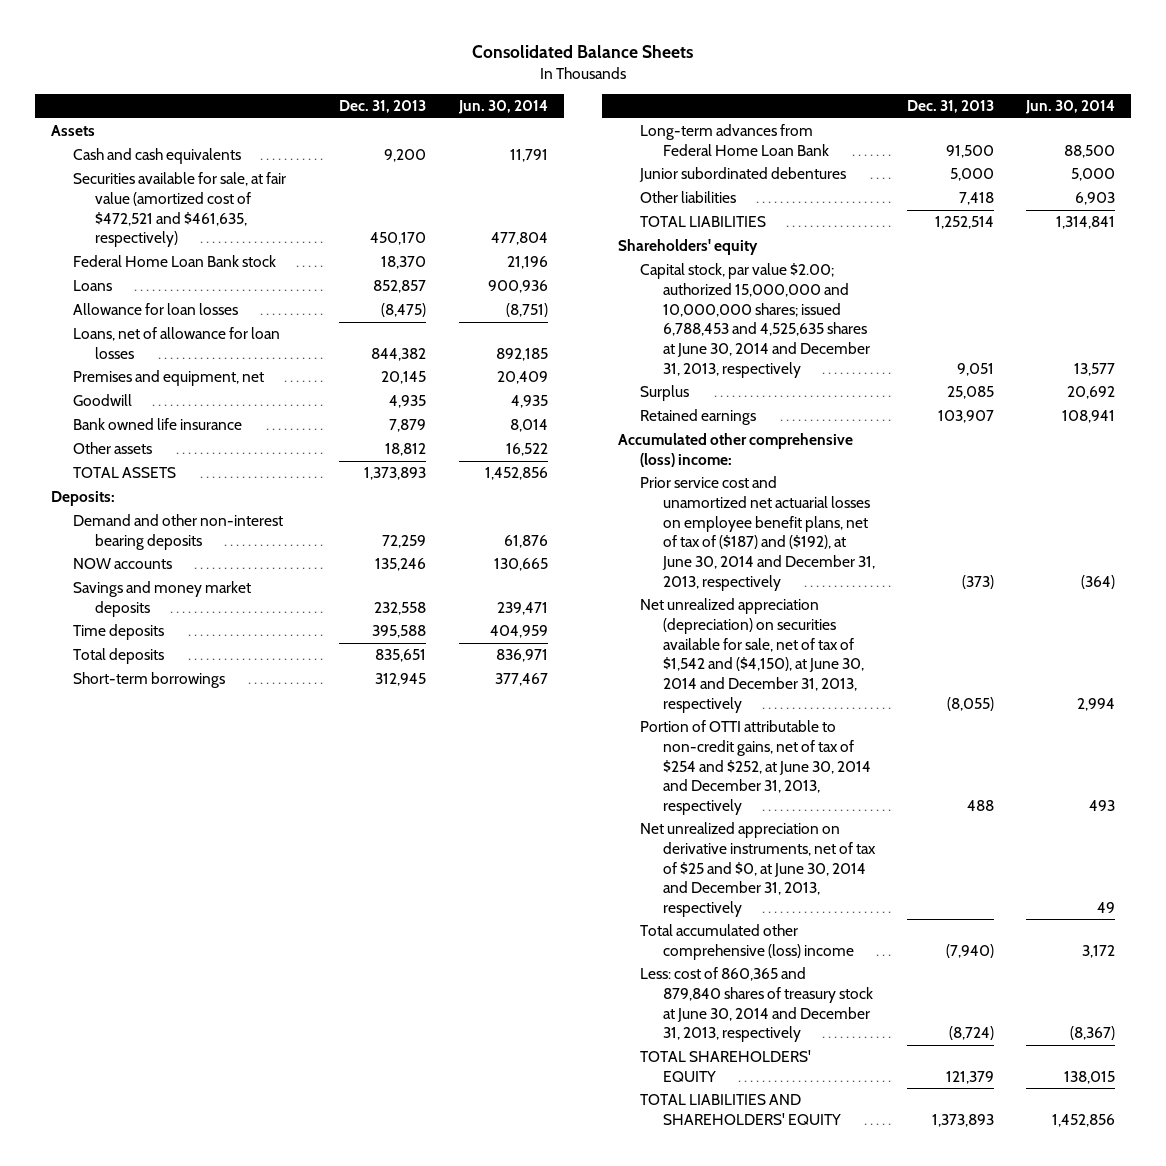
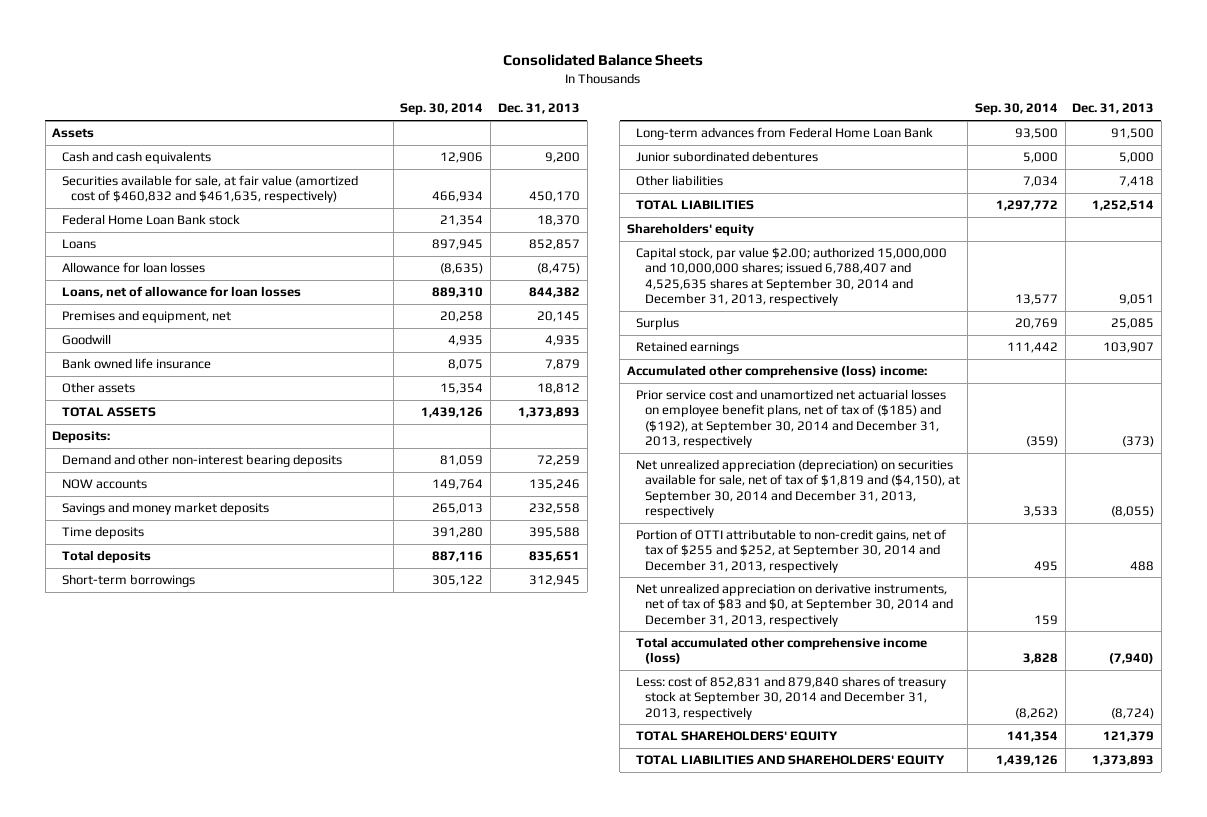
- | Dec. 31, 2013 | Jun. 30, 2014
+ | Sep. 30, 2014 | Dec. 31, 2013
- Securities available for sale, at fair value (amortized cost of $472,521 and $461,635, respectively) | 450,170 | 477,804
+ Securities available for sale, at fair value (amortized cost of $460,832 and $461,635, respectively) | 466,934 | 450,170
- Capital stock, par value $2.00; authorized 15,000,000 and 10,000,000 shares; issued 6,788,453 and 4,525,635 shares at June 30, 2014 and December 31, 2013, respectively | 9,051 | 13,577
+ Capital stock, par value $2.00; authorized 15,000,000 and 10,000,000 shares; issued 6,788,407 and 4,525,635 shares at September 30, 2014 and December 31, 2013, respectively | 13,577 | 9,051
- Prior service cost and unamortized net actuarial losses on employee benefit plans, net of tax of ($187) and ($192), at June 30, 2014 and December 31, 2013, respectively | (373) | (364)
- Net unrealized appreciation (depreciation) on securities available for sale, net of tax of $1,542 and ($4,150), at June 30, 2014 and December 31, 2013, respectively | (8,055) | 2,994
- Portion of OTTI attributable to non-credit gains, net of tax of $254 and $252, at June 30, 2014 and December 31, 2013, respectively | 488 | 493
- Net unrealized appreciation on derivative instruments, net of tax of $25 and $0, at June 30, 2014 and December 31, 2013, respectively | | 49
- Total accumulated other comprehensive (loss) income | (7,940) | 3,172
- Less: cost of 860,365 and 879,840 shares of treasury stock at June 30, 2014 and December 31, 2013, respectively | (8,724) | (8,367)
+ Prior service cost and unamortized net actuarial losses on employee benefit plans, net of tax of ($185) and ($192), at September 30, 2014 and December 31, 2013, respectively | (359) | (373)
+ Net unrealized appreciation (depreciation) on securities available for sale, net of tax of $1,819 and ($4,150), at September 30, 2014 and December 31, 2013, respectively | 3,533 | (8,055)
+ Portion of OTTI attributable to non-credit gains, net of tax of $255 and $252, at September 30, 2014 and December 31, 2013, respectively | 495 | 488
+ Net unrealized appreciation on derivative instruments, net of tax of $83 and $0, at September 30, 2014 and December 31, 2013, respectively | 159 |
+ Total accumulated other comprehensive income (loss) | 3,828 | (7,940)
+ Less: cost of 852,831 and 879,840 shares of treasury stock at September 30, 2014 and December 31, 2013, respectively | (8,262) | (8,724)

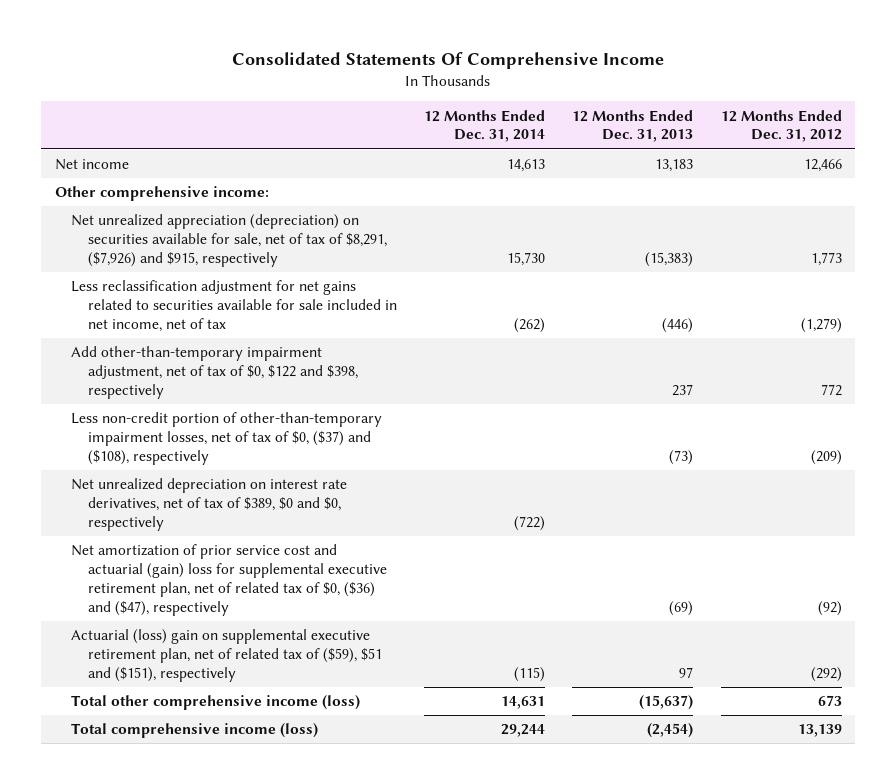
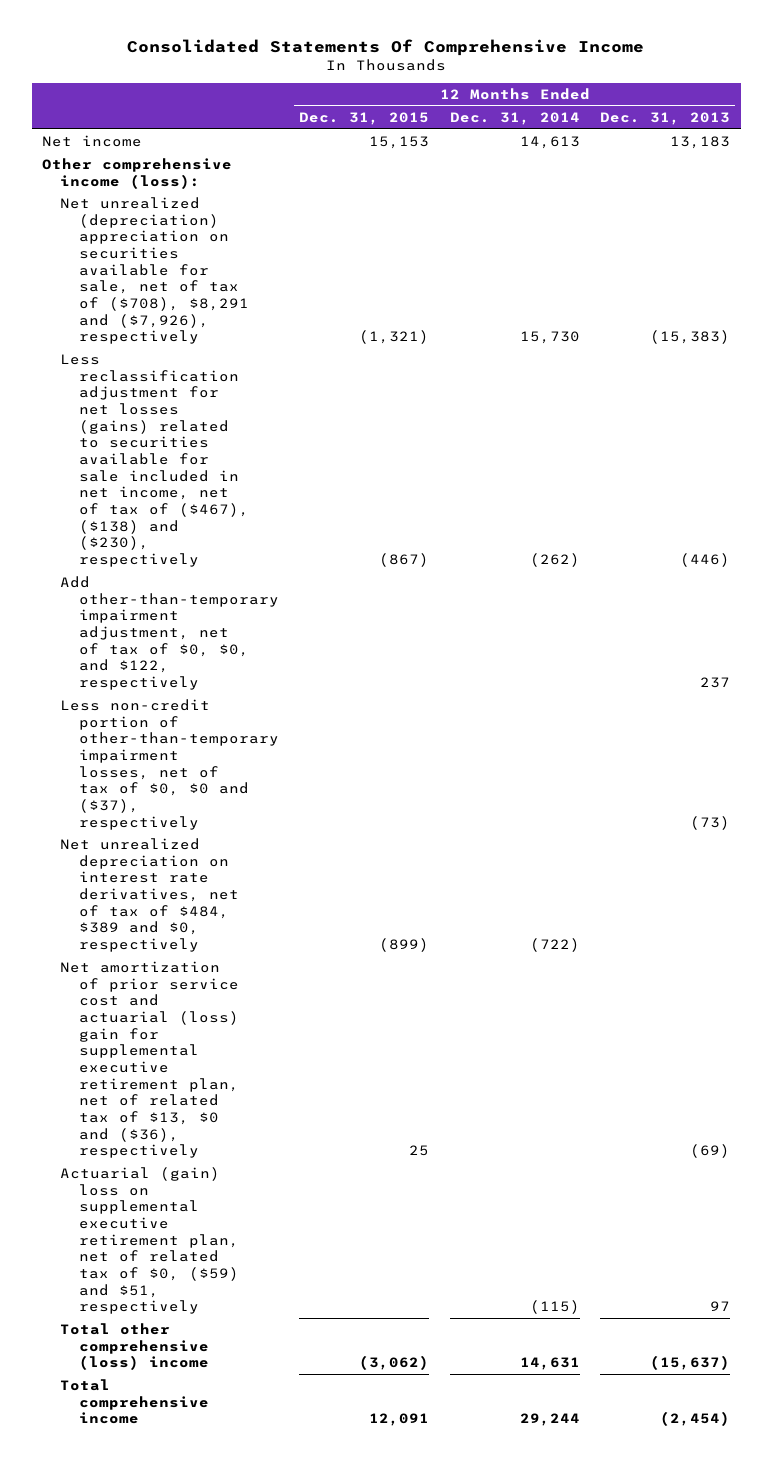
- | 12 Months Ended Dec. 31, 2014 | 12 Months Ended Dec. 31, 2013 | 12 Months Ended Dec. 31, 2012
+ | 12 Months Ended Dec. 31, 2015 | 12 Months Ended Dec. 31, 2014 | 12 Months Ended Dec. 31, 2013
- Other comprehensive income:
- Net unrealized appreciation (depreciation) on securities available for sale, net of tax of $8,291, ($7,926) and $915, respectively | 15,730 | (15,383) | 1,773
- Less reclassification adjustment for net gains related to securities available for sale included in net income, net of tax | (262) | (446) | (1,279)
- Add other-than-temporary impairment adjustment, net of tax of $0, $122 and $398, respectively | | 237 | 772
- Less non-credit portion of other-than-temporary impairment losses, net of tax of $0, ($37) and ($108), respectively | | (73) | (209)
- Net unrealized depreciation on interest rate derivatives, net of tax of $389, $0 and $0, respectively | (722) | |
- Net amortization of prior service cost and actuarial (gain) loss for supplemental executive retirement plan, net of related tax of $0, ($36) and ($47), respectively | | (69) | (92)
- Actuarial (loss) gain on supplemental executive retirement plan, net of related tax of ($59), $51 and ($151), respectively | (115) | 97 | (292)
- Total other comprehensive income (loss) | 14,631 | (15,637) | 673
- Total comprehensive income (loss) | 29,244 | (2,454) | 13,139
+ Other comprehensive income (loss):
+ Net unrealized (depreciation) appreciation on securities available for sale, net of tax of ($708), $8,291 and ($7,926), respectively | (1,321) | 15,730 | (15,383)
+ Less reclassification adjustment for net losses (gains) related to securities available for sale included in net income, net of tax of ($467), ($138) and ($230), respectively | (867) | (262) | (446)
+ Add other-than-temporary impairment adjustment, net of tax of $0, $0, and $122, respectively | | | 237
+ Less non-credit portion of other-than-temporary impairment losses, net of tax of $0, $0 and ($37), respectively | | | (73)
+ Net unrealized depreciation on interest rate derivatives, net of tax of $484, $389 and $0, respectively | (899) | (722) |
+ Net amortization of prior service cost and actuarial (loss) gain for supplemental executive retirement plan, net of related tax of $13, $0 and ($36), respectively | 25 | | (69)
+ Actuarial (gain) loss on supplemental executive retirement plan, net of related tax of $0, ($59) and $51, respectively | | (115) | 97
+ Total other comprehensive (loss) income | (3,062) | 14,631 | (15,637)
+ Total comprehensive income | 12,091 | 29,244 | (2,454)

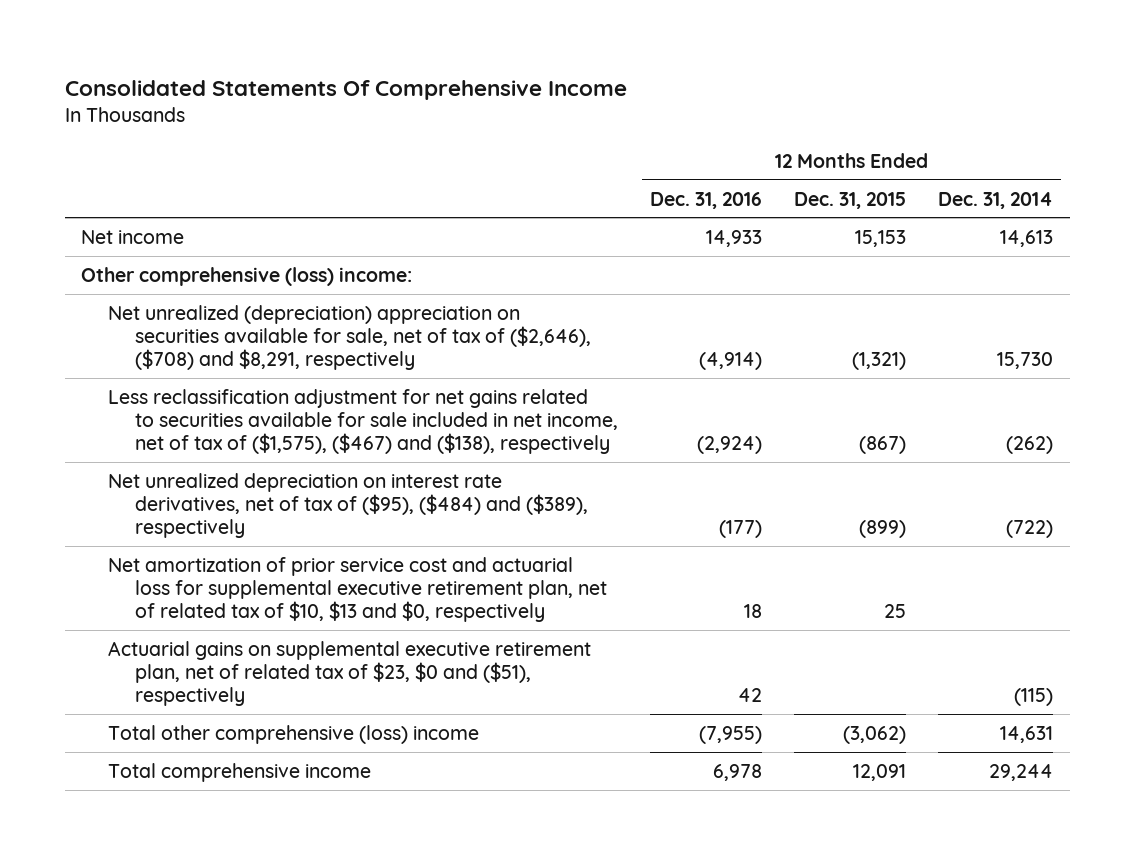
- | 12 Months Ended Dec. 31, 2015 | 12 Months Ended Dec. 31, 2014 | 12 Months Ended Dec. 31, 2013
+ | 12 Months Ended Dec. 31, 2016 | 12 Months Ended Dec. 31, 2015 | 12 Months Ended Dec. 31, 2014
- Other comprehensive income (loss):
- Net unrealized (depreciation) appreciation on securities available for sale, net of tax of ($708), $8,291 and ($7,926), respectively | (1,321) | 15,730 | (15,383)
- Less reclassification adjustment for net losses (gains) related to securities available for sale included in net income, net of tax of ($467), ($138) and ($230), respectively | (867) | (262) | (446)
- Add other-than-temporary impairment adjustment, net of tax of $0, $0, and $122, respectively | | | 237
- Less non-credit portion of other-than-temporary impairment losses, net of tax of $0, $0 and ($37), respectively | | | (73)
- Net unrealized depreciation on interest rate derivatives, net of tax of $484, $389 and $0, respectively | (899) | (722) |
- Net amortization of prior service cost and actuarial (loss) gain for supplemental executive retirement plan, net of related tax of $13, $0 and ($36), respectively | 25 | | (69)
- Actuarial (gain) loss on supplemental executive retirement plan, net of related tax of $0, ($59) and $51, respectively | | (115) | 97
+ Other comprehensive (loss) income:
+ Net unrealized (depreciation) appreciation on securities available for sale, net of tax of ($2,646), ($708) and $8,291, respectively | (4,914) | (1,321) | 15,730
+ Less reclassification adjustment for net gains related to securities available for sale included in net income, net of tax of ($1,575), ($467) and ($138), respectively | (2,924) | (867) | (262)
+ Net unrealized depreciation on interest rate derivatives, net of tax of ($95), ($484) and ($389), respectively | (177) | (899) | (722)
+ Net amortization of prior service cost and actuarial loss for supplemental executive retirement plan, net of related tax of $10, $13 and $0, respectively | 18 | 25 |
+ Actuarial gains on supplemental executive retirement plan, net of related tax of $23, $0 and ($51), respectively | 42 | | (115)

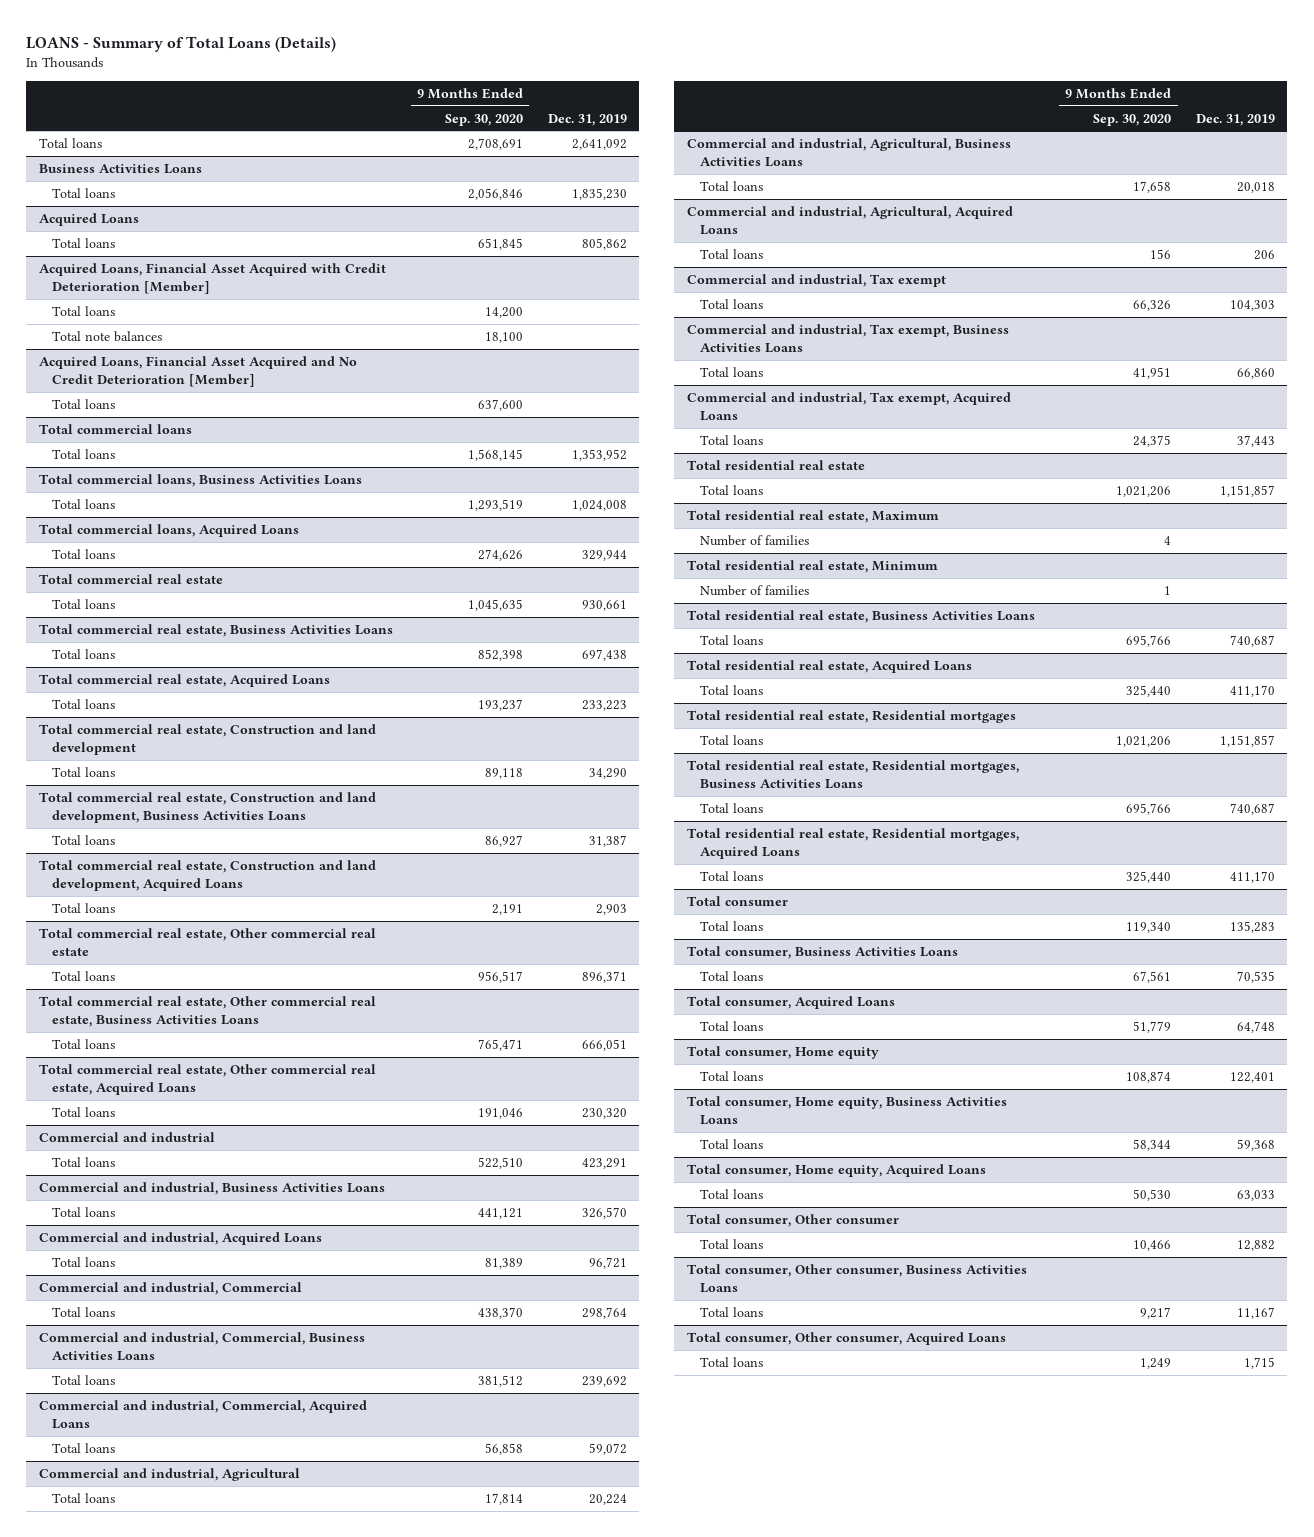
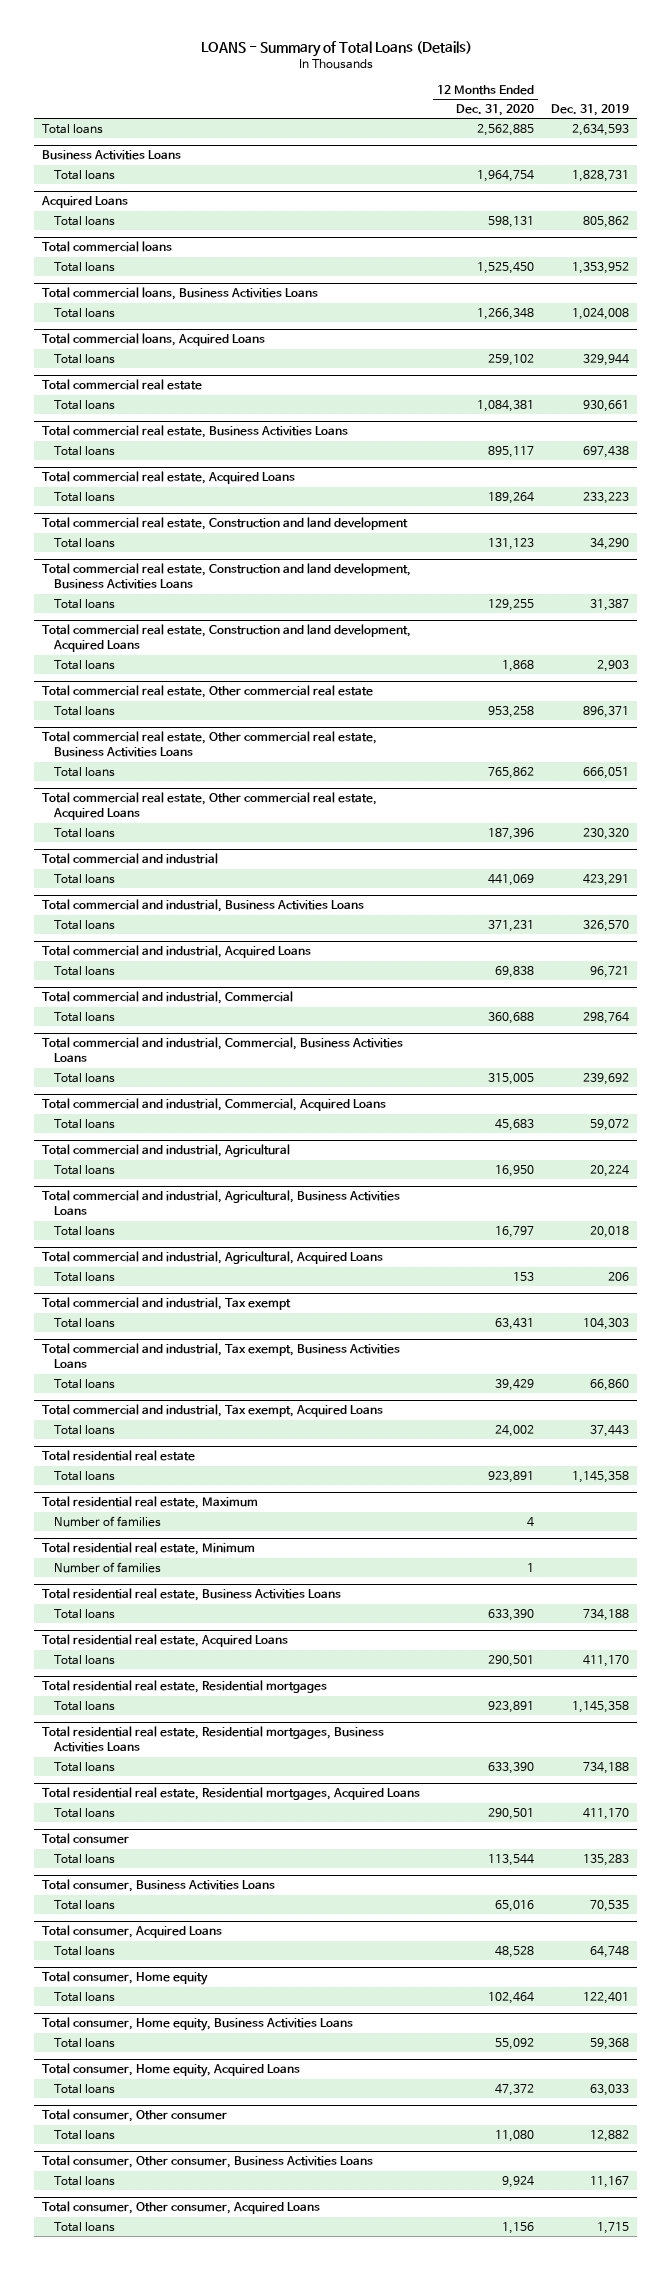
- | 9 Months Ended Sep. 30, 2020 | Dec. 31, 2019
+ | 12 Months Ended Dec. 31, 2020 | Dec. 31, 2019
- Total loans | 2,708,691 | 2,641,092
+ Total loans | 2,562,885 | 2,634,593
@ Business Activities Loans
- Total loans | 2,056,846 | 1,835,230
+ Total loans | 1,964,754 | 1,828,731
- Acquired Loans, Financial Asset Acquired with Credit Deterioration [Member]
- Total loans | 14,200 |
- Total note balances | 18,100 |
- Acquired Loans, Financial Asset Acquired and No Credit Deterioration [Member]
- Total loans | 637,600 |
- Commercial and industrial
+ Total commercial and industrial
- Commercial and industrial, Business Activities Loans
+ Total commercial and industrial, Business Activities Loans
- Commercial and industrial, Acquired Loans
+ Total commercial and industrial, Acquired Loans
- Commercial and industrial, Commercial
+ Total commercial and industrial, Commercial
- Commercial and industrial, Commercial, Business Activities Loans
+ Total commercial and industrial, Commercial, Business Activities Loans
- Commercial and industrial, Commercial, Acquired Loans
+ Total commercial and industrial, Commercial, Acquired Loans
- Commercial and industrial, Agricultural
+ Total commercial and industrial, Agricultural
- Commercial and industrial, Agricultural, Business Activities Loans
+ Total commercial and industrial, Agricultural, Business Activities Loans
- Commercial and industrial, Agricultural, Acquired Loans
+ Total commercial and industrial, Agricultural, Acquired Loans
- Commercial and industrial, Tax exempt
+ Total commercial and industrial, Tax exempt
- Commercial and industrial, Tax exempt, Business Activities Loans
+ Total commercial and industrial, Tax exempt, Business Activities Loans
- Commercial and industrial, Tax exempt, Acquired Loans
+ Total commercial and industrial, Tax exempt, Acquired Loans
@ Total residential real estate
- Total loans | 1,021,206 | 1,151,857
+ Total loans | 923,891 | 1,145,358
@ Total residential real estate, Business Activities Loans
- Total loans | 695,766 | 740,687
+ Total loans | 633,390 | 734,188
@ Total residential real estate, Residential mortgages
- Total loans | 1,021,206 | 1,151,857
+ Total loans | 923,891 | 1,145,358
@ Total residential real estate, Residential mortgages, Business Activities Loans
- Total loans | 695,766 | 740,687
+ Total loans | 633,390 | 734,188

